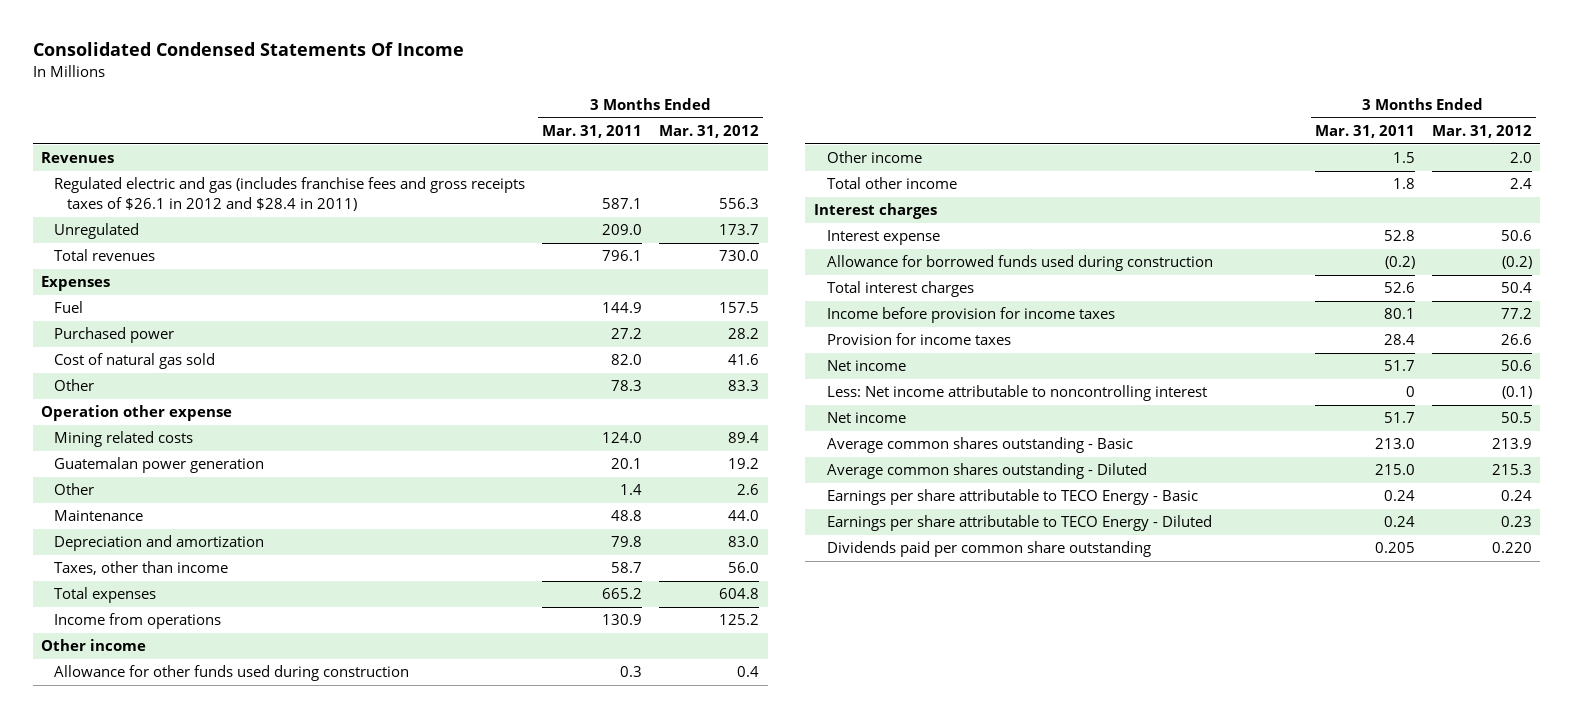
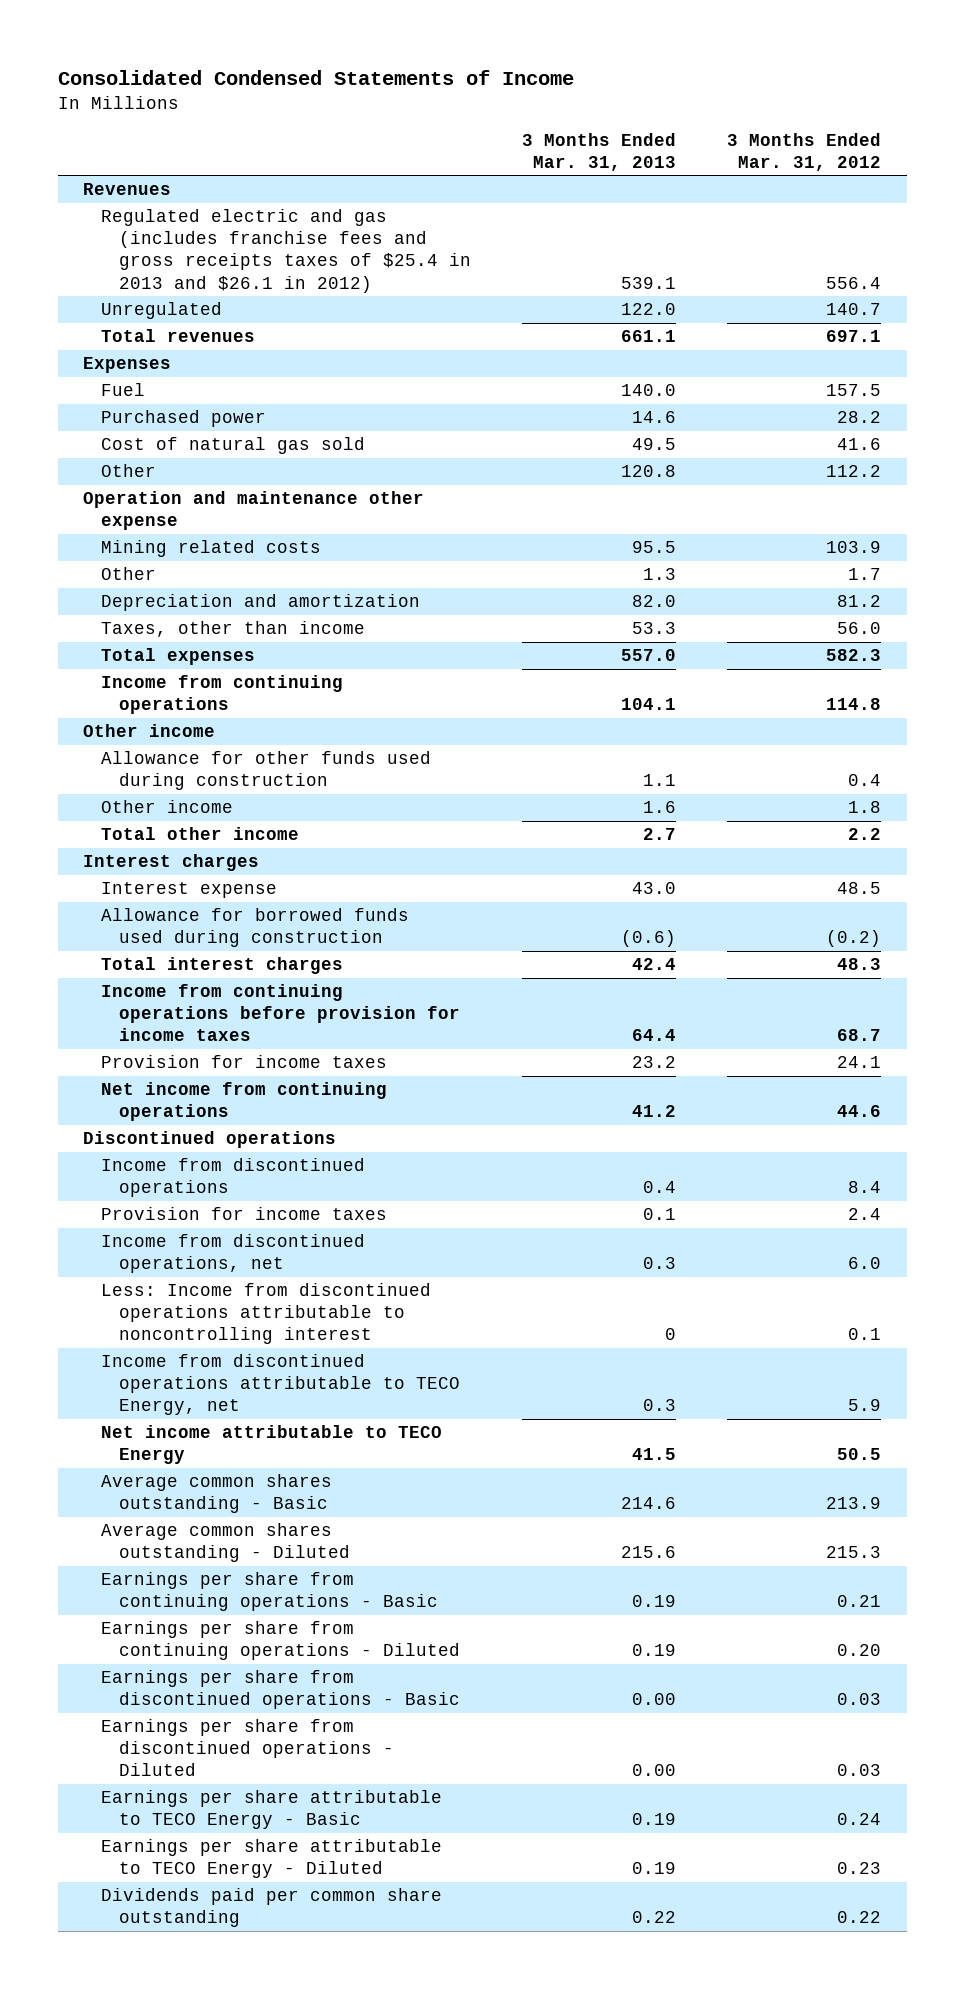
- Consolidated Condensed Statements Of Income
+ Consolidated Condensed Statements of Income
- | 3 Months Ended Mar. 31, 2011 | 3 Months Ended Mar. 31, 2012
+ | 3 Months Ended Mar. 31, 2013 | 3 Months Ended Mar. 31, 2012
- Regulated electric and gas (includes franchise fees and gross receipts taxes of $26.1 in 2012 and $28.4 in 2011) | 587.1 | 556.3
- Unregulated | 209.0 | 173.7
- Total revenues | 796.1 | 730.0
+ Regulated electric and gas (includes franchise fees and gross receipts taxes of $25.4 in 2013 and $26.1 in 2012) | 539.1 | 556.4
+ Unregulated | 122.0 | 140.7
+ Total revenues | 661.1 | 697.1
- Other | 78.3 | 83.3
- Operation other expense
- Mining related costs | 124.0 | 89.4
- Guatemalan power generation | 20.1 | 19.2
- Other | 1.4 | 2.6
- Maintenance | 48.8 | 44.0
- Depreciation and amortization | 79.8 | 83.0
+ Other | 120.8 | 112.2
+ Operation and maintenance other expense
+ Mining related costs | 95.5 | 103.9
+ Other | 1.3 | 1.7
+ Depreciation and amortization | 82.0 | 81.2
- Total expenses | 665.2 | 604.8
- Income from operations | 130.9 | 125.2
+ Total expenses | 557.0 | 582.3
+ Income from continuing operations | 104.1 | 114.8
- Other income | 1.5 | 2.0
- Total other income | 1.8 | 2.4
+ Other income | 1.6 | 1.8
+ Total other income | 2.7 | 2.2
- Interest expense | 52.8 | 50.6
+ Interest expense | 43.0 | 48.5
- Total interest charges | 52.6 | 50.4
- Income before provision for income taxes | 80.1 | 77.2
- Provision for income taxes | 28.4 | 26.6
- Net income | 51.7 | 50.6
- Less: Net income attributable to noncontrolling interest | 0 | (0.1)
- Net income | 51.7 | 50.5
+ Total interest charges | 42.4 | 48.3
+ Income from continuing operations before provision for income taxes | 64.4 | 68.7
+ Provision for income taxes | 23.2 | 24.1
+ Net income from continuing operations | 41.2 | 44.6
+ Discontinued operations
+ Income from discontinued operations | 0.4 | 8.4
+ Provision for income taxes | 0.1 | 2.4
+ Income from discontinued operations, net | 0.3 | 6.0
+ Less: Income from discontinued operations attributable to noncontrolling interest | 0 | 0.1
+ Income from discontinued operations attributable to TECO Energy, net | 0.3 | 5.9
+ Net income attributable to TECO Energy | 41.5 | 50.5
+ Earnings per share from continuing operations - Basic | 0.19 | 0.21
+ Earnings per share from continuing operations - Diluted | 0.19 | 0.20
+ Earnings per share from discontinued operations - Basic | 0.00 | 0.03
+ Earnings per share from discontinued operations - Diluted | 0.00 | 0.03
- Dividends paid per common share outstanding | 0.205 | 0.220
+ Dividends paid per common share outstanding | 0.22 | 0.22

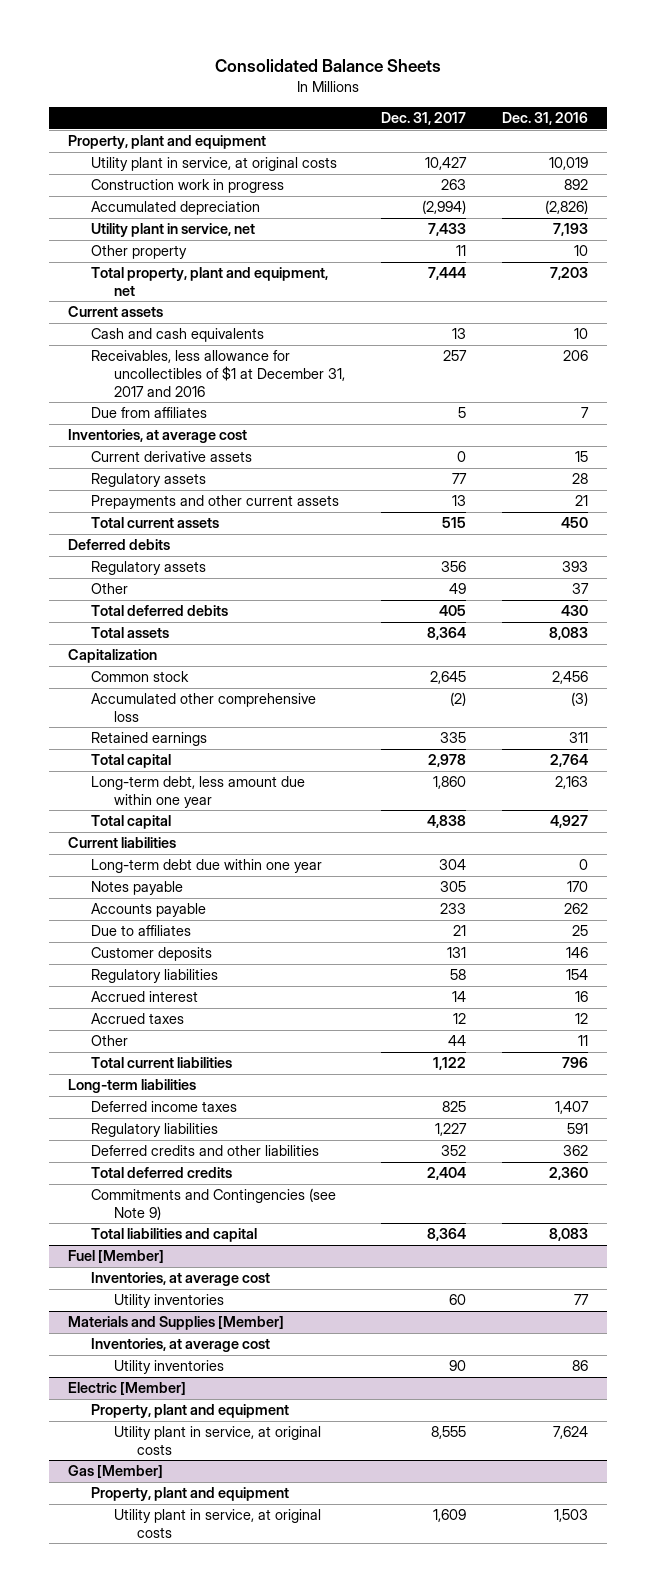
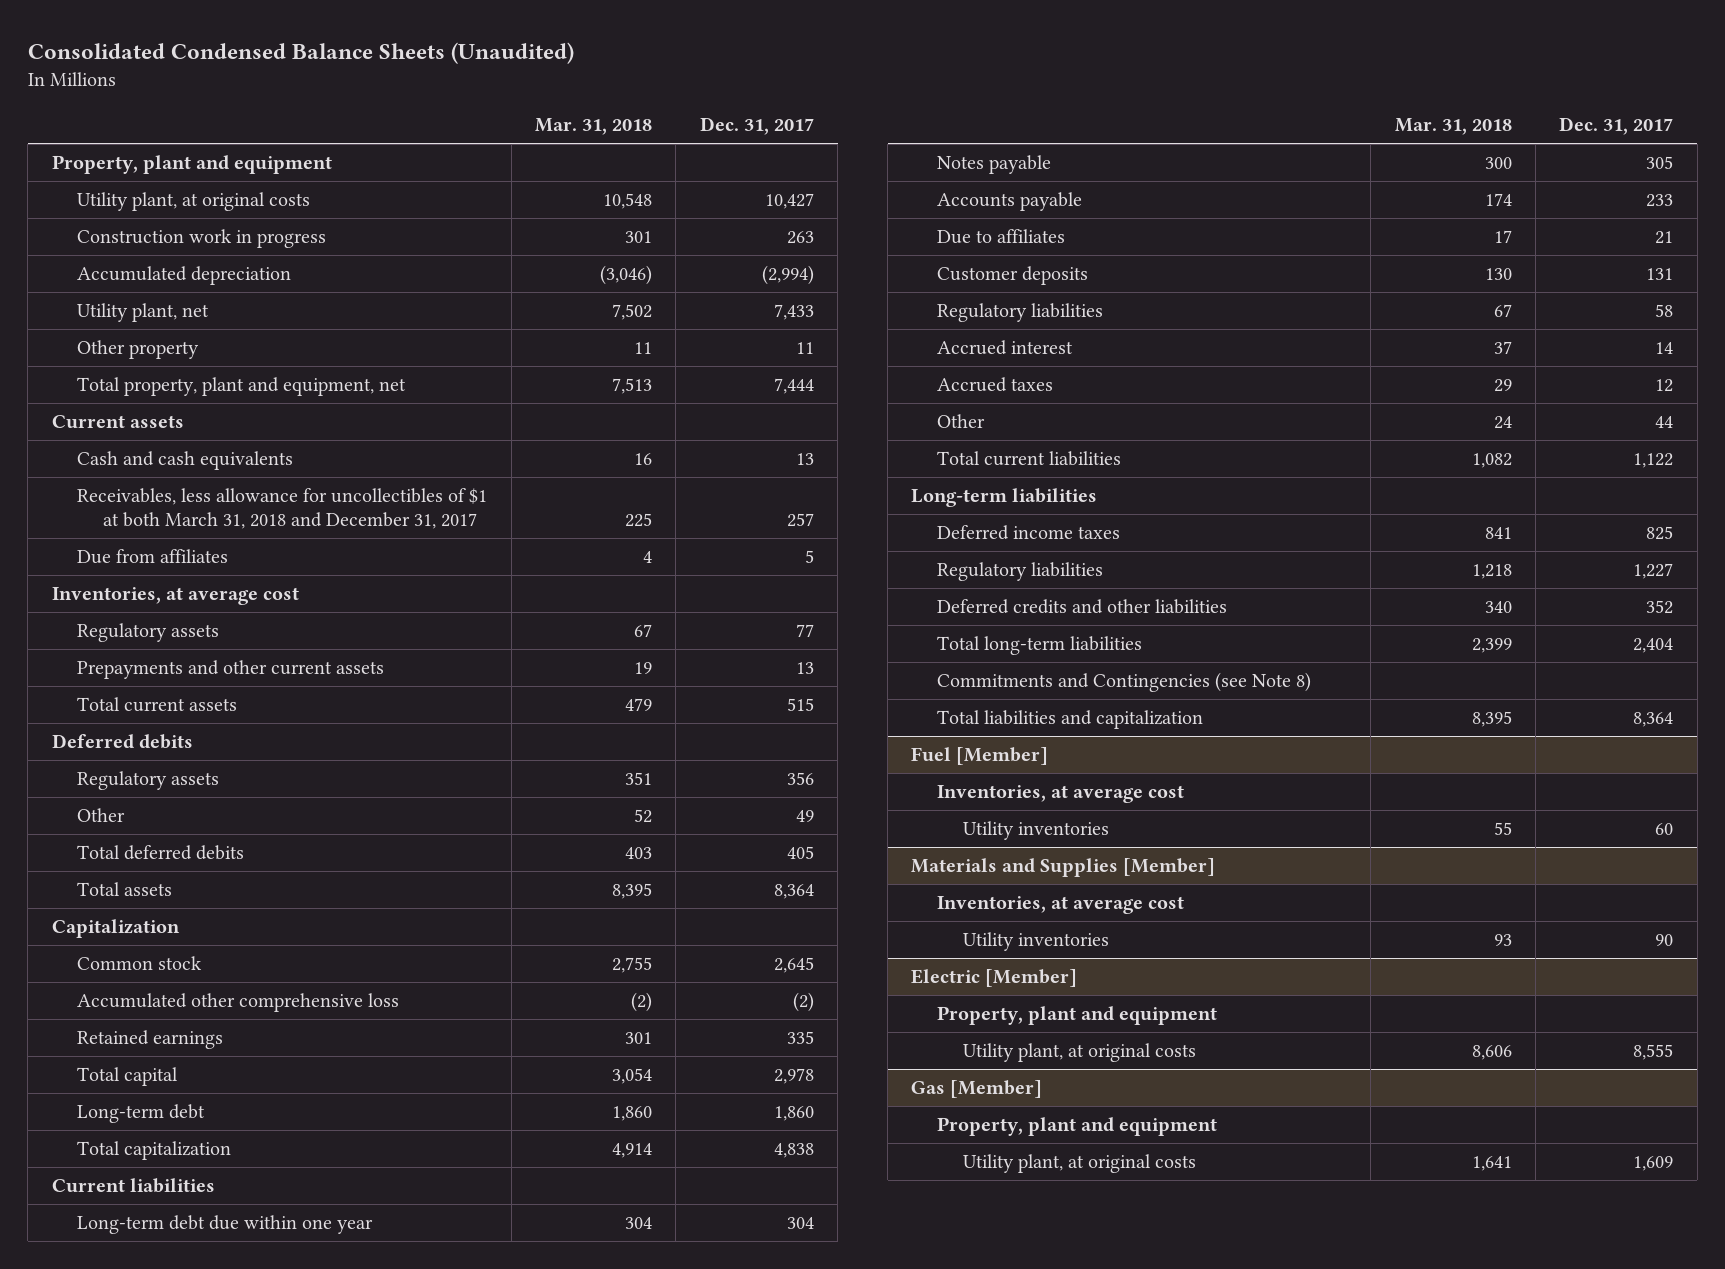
- Consolidated Balance Sheets
+ Consolidated Condensed Balance Sheets (Unaudited)
- | Dec. 31, 2017 | Dec. 31, 2016
+ | Mar. 31, 2018 | Dec. 31, 2017
- Utility plant in service, at original costs | 10,427 | 10,019
+ Utility plant, at original costs | 10,548 | 10,427
- Utility plant in service, net | 7,433 | 7,193
+ Utility plant, net | 7,502 | 7,433
- Receivables, less allowance for uncollectibles of $1 at December 31, 2017 and 2016 | 257 | 206
+ Receivables, less allowance for uncollectibles of $1 at both March 31, 2018 and December 31, 2017 | 225 | 257
- Current derivative assets | 0 | 15
- Long-term debt, less amount due within one year | 1,860 | 2,163
- Total capital | 4,838 | 4,927
+ Long-term debt | 1,860 | 1,860
+ Total capitalization | 4,914 | 4,838
- Total deferred credits | 2,404 | 2,360
- Commitments and Contingencies (see Note 9)
- Total liabilities and capital | 8,364 | 8,083
+ Total long-term liabilities | 2,399 | 2,404
+ Commitments and Contingencies (see Note 8)
+ Total liabilities and capitalization | 8,395 | 8,364
@ Electric [Member]
- Utility plant in service, at original costs | 8,555 | 7,624
+ Utility plant, at original costs | 8,606 | 8,555
@ Gas [Member]
- Utility plant in service, at original costs | 1,609 | 1,503
+ Utility plant, at original costs | 1,641 | 1,609

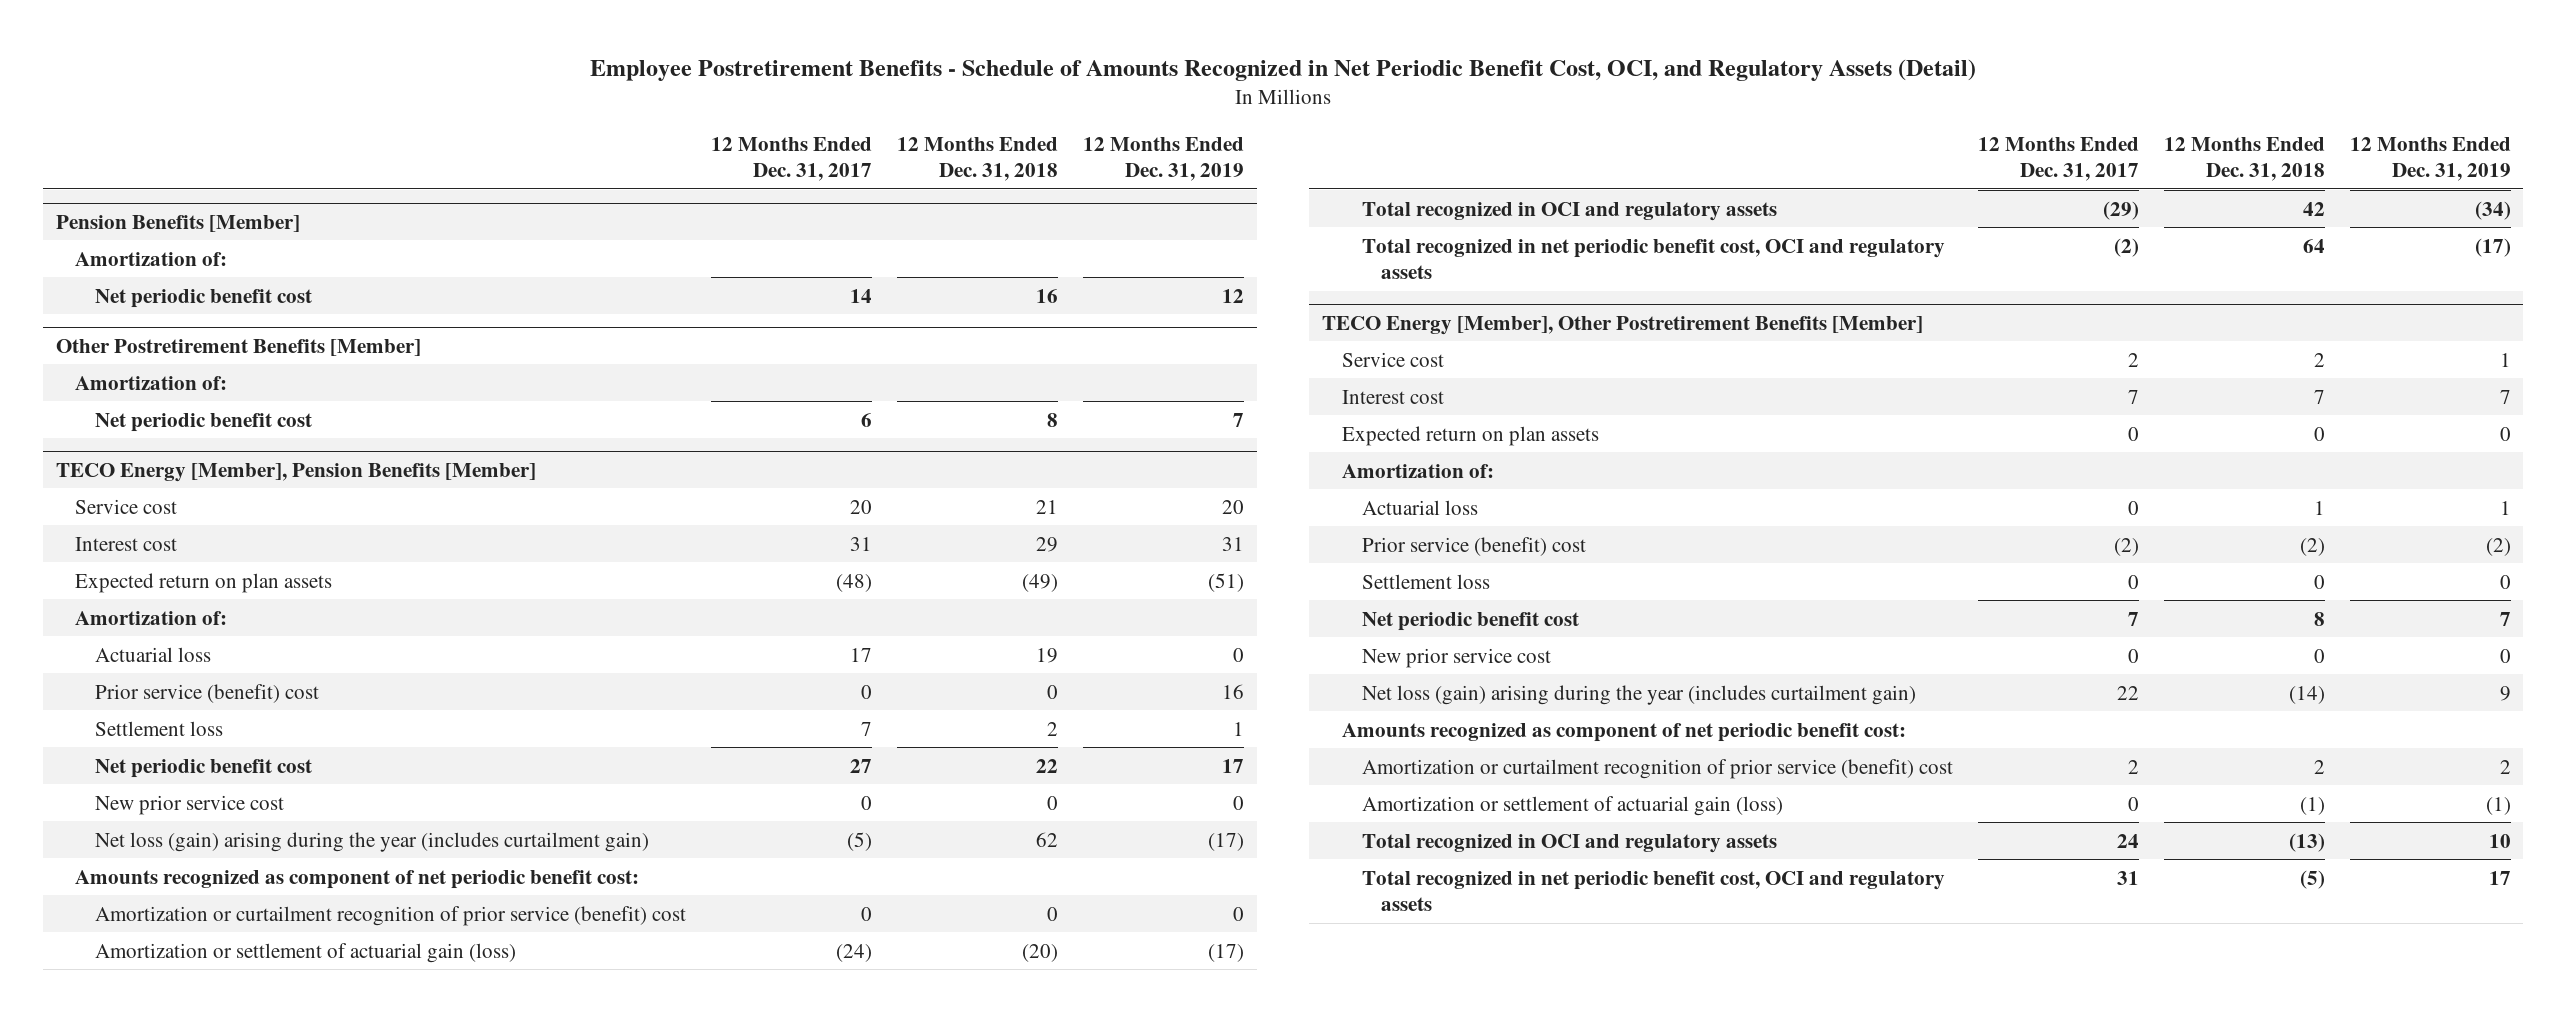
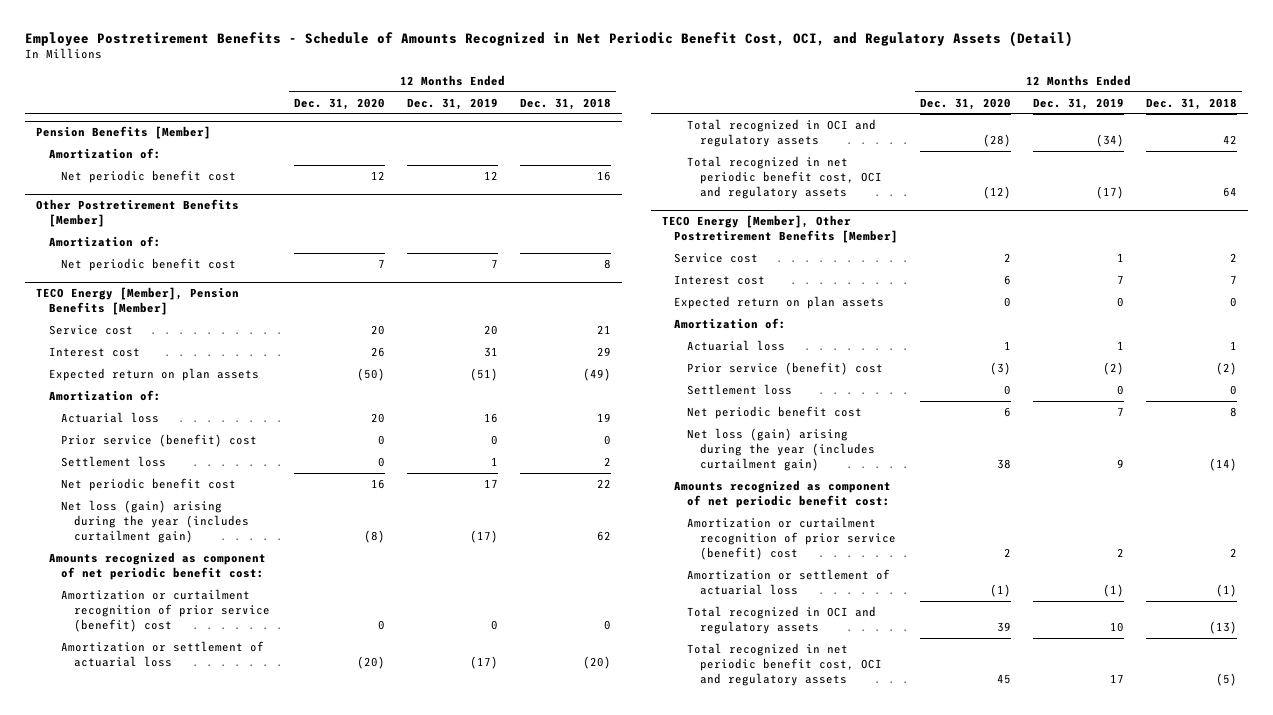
- | 12 Months Ended Dec. 31, 2017 | 12 Months Ended Dec. 31, 2018 | 12 Months Ended Dec. 31, 2019
+ | 12 Months Ended Dec. 31, 2020 | 12 Months Ended Dec. 31, 2019 | 12 Months Ended Dec. 31, 2018
@ TECO Energy [Member], Pension Benefits [Member]
- Actuarial loss | 17 | 19 | 0
- Prior service (benefit) cost | 0 | 0 | 16
+ Actuarial loss | 20 | 16 | 19
+ Prior service (benefit) cost | 0 | 0 | 0
- New prior service cost | 0 | 0 | 0
- Amortization or settlement of actuarial gain (loss) | (24) | (20) | (17)
+ Amortization or settlement of actuarial loss | (20) | (17) | (20)
@ TECO Energy [Member], Other Postretirement Benefits [Member]
- New prior service cost | 0 | 0 | 0
- Amortization or settlement of actuarial gain (loss) | 0 | (1) | (1)
+ Amortization or settlement of actuarial loss | (1) | (1) | (1)

